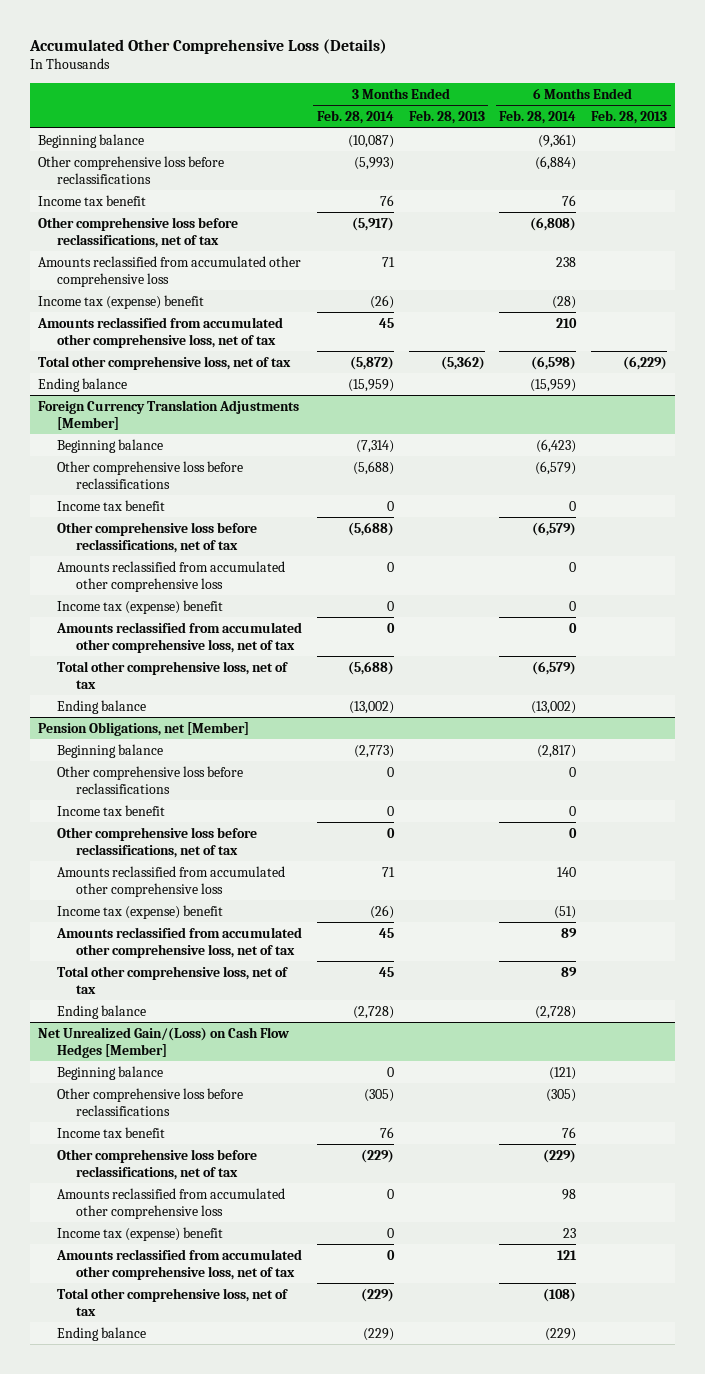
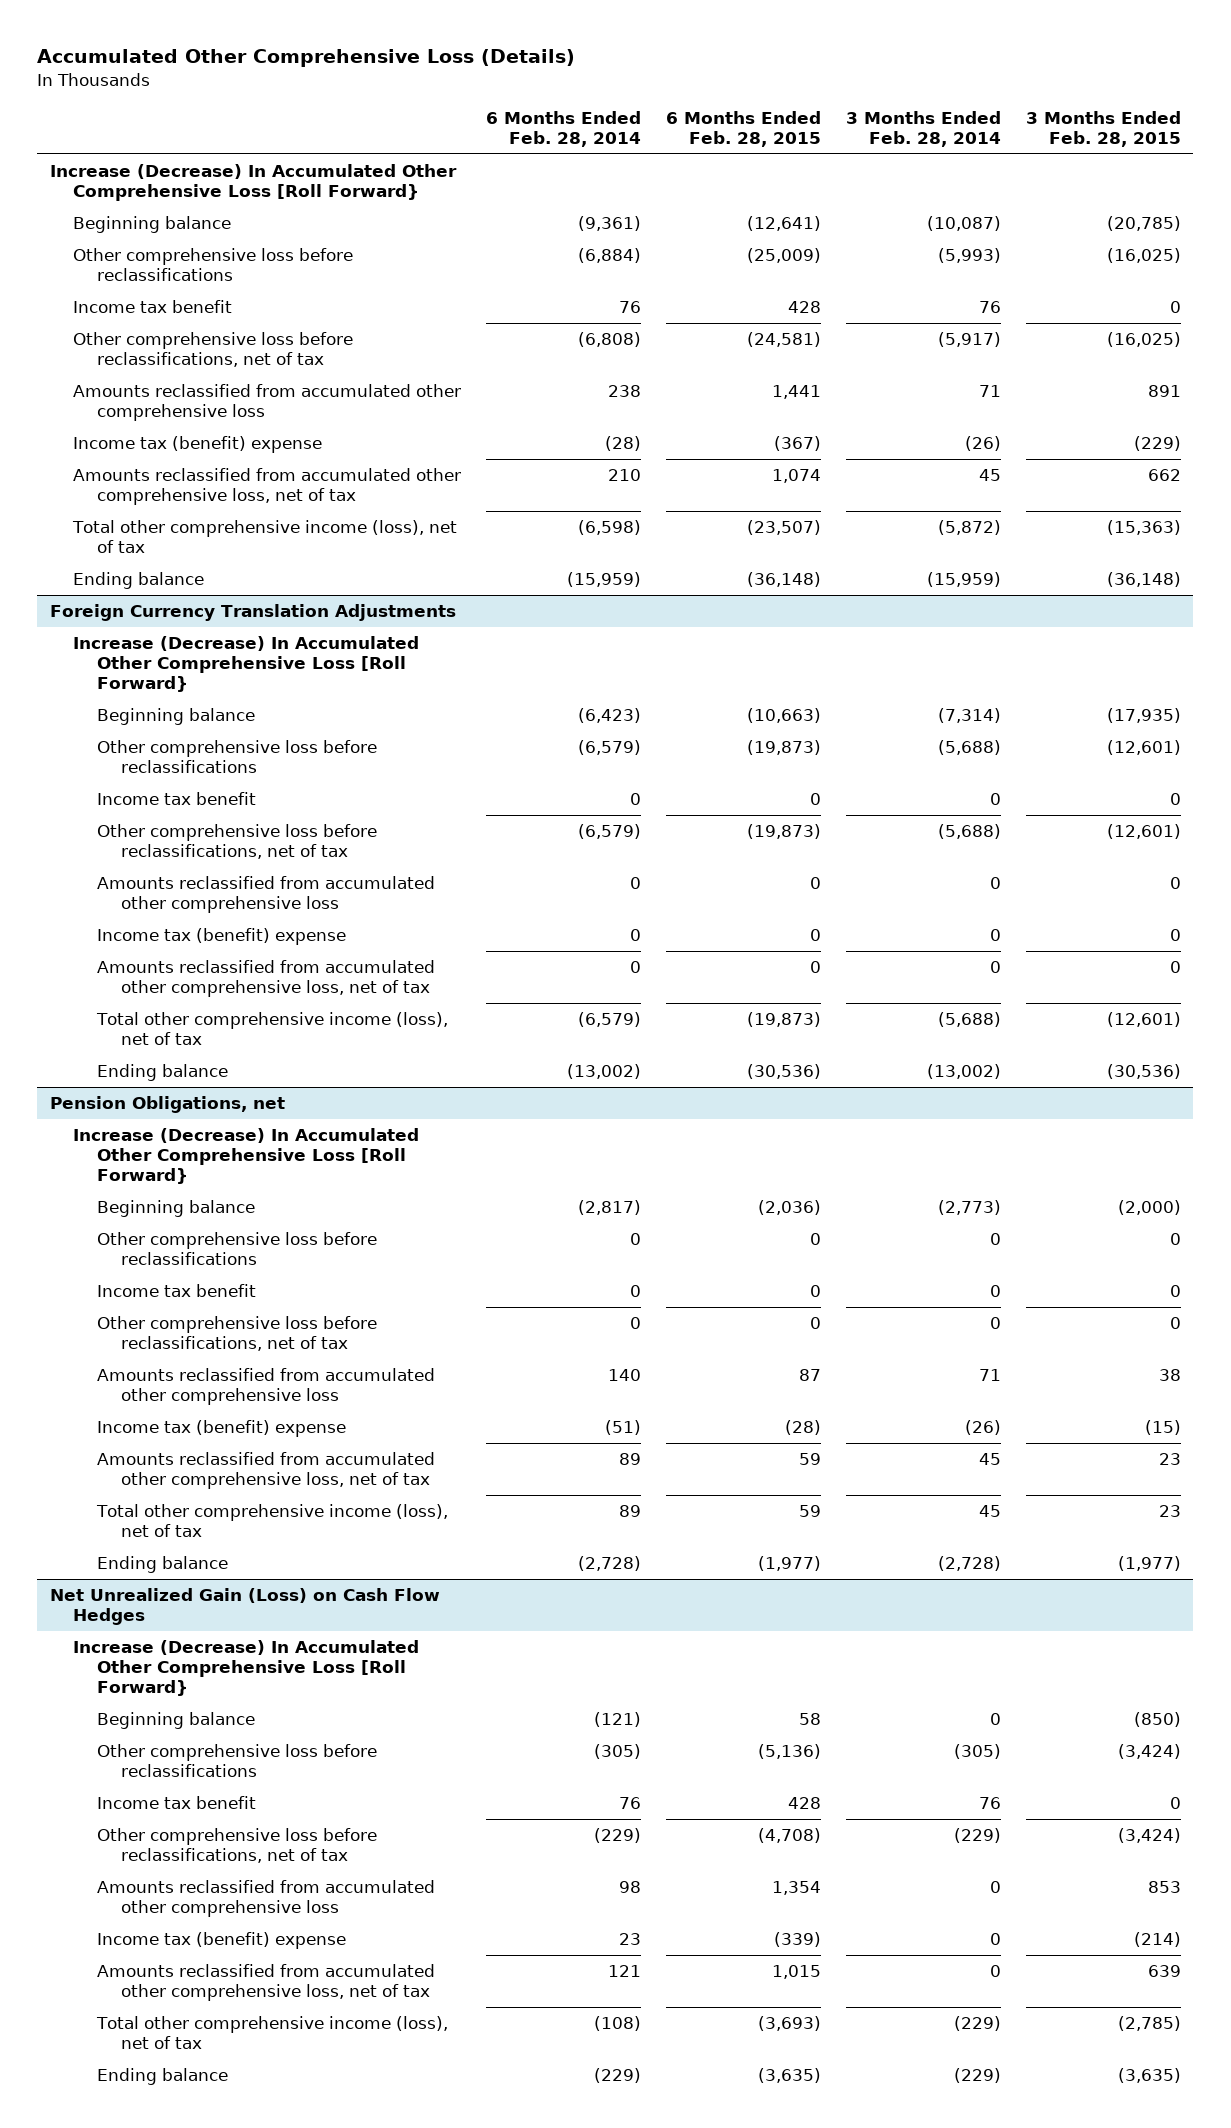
- | 3 Months Ended Feb. 28, 2014 | 3 Months Ended Feb. 28, 2013 | 6 Months Ended Feb. 28, 2014 | 6 Months Ended Feb. 28, 2013
+ | 6 Months Ended Feb. 28, 2014 | 6 Months Ended Feb. 28, 2015 | 3 Months Ended Feb. 28, 2014 | 3 Months Ended Feb. 28, 2015
+ Increase (Decrease) In Accumulated Other Comprehensive Loss [Roll Forward}
- Income tax (expense) benefit | (26) | | (28) |
+ Income tax (benefit) expense | (28) | (367) | (26) | (229)
- Total other comprehensive loss, net of tax | (5,872) | (5,362) | (6,598) | (6,229)
+ Total other comprehensive income (loss), net of tax | (6,598) | (23,507) | (5,872) | (15,363)
- Foreign Currency Translation Adjustments [Member]
+ Foreign Currency Translation Adjustments
+ Increase (Decrease) In Accumulated Other Comprehensive Loss [Roll Forward}
- Income tax (expense) benefit | 0 | | 0 |
+ Income tax (benefit) expense | 0 | 0 | 0 | 0
- Total other comprehensive loss, net of tax | (5,688) | | (6,579) |
+ Total other comprehensive income (loss), net of tax | (6,579) | (19,873) | (5,688) | (12,601)
- Pension Obligations, net [Member]
+ Pension Obligations, net
+ Increase (Decrease) In Accumulated Other Comprehensive Loss [Roll Forward}
- Income tax (expense) benefit | (26) | | (51) |
+ Income tax (benefit) expense | (51) | (28) | (26) | (15)
- Total other comprehensive loss, net of tax | 45 | | 89 |
+ Total other comprehensive income (loss), net of tax | 89 | 59 | 45 | 23
- Net Unrealized Gain/(Loss) on Cash Flow Hedges [Member]
+ Net Unrealized Gain (Loss) on Cash Flow Hedges
+ Increase (Decrease) In Accumulated Other Comprehensive Loss [Roll Forward}
- Income tax (expense) benefit | 0 | | 23 |
+ Income tax (benefit) expense | 23 | (339) | 0 | (214)
- Total other comprehensive loss, net of tax | (229) | | (108) |
+ Total other comprehensive income (loss), net of tax | (108) | (3,693) | (229) | (2,785)

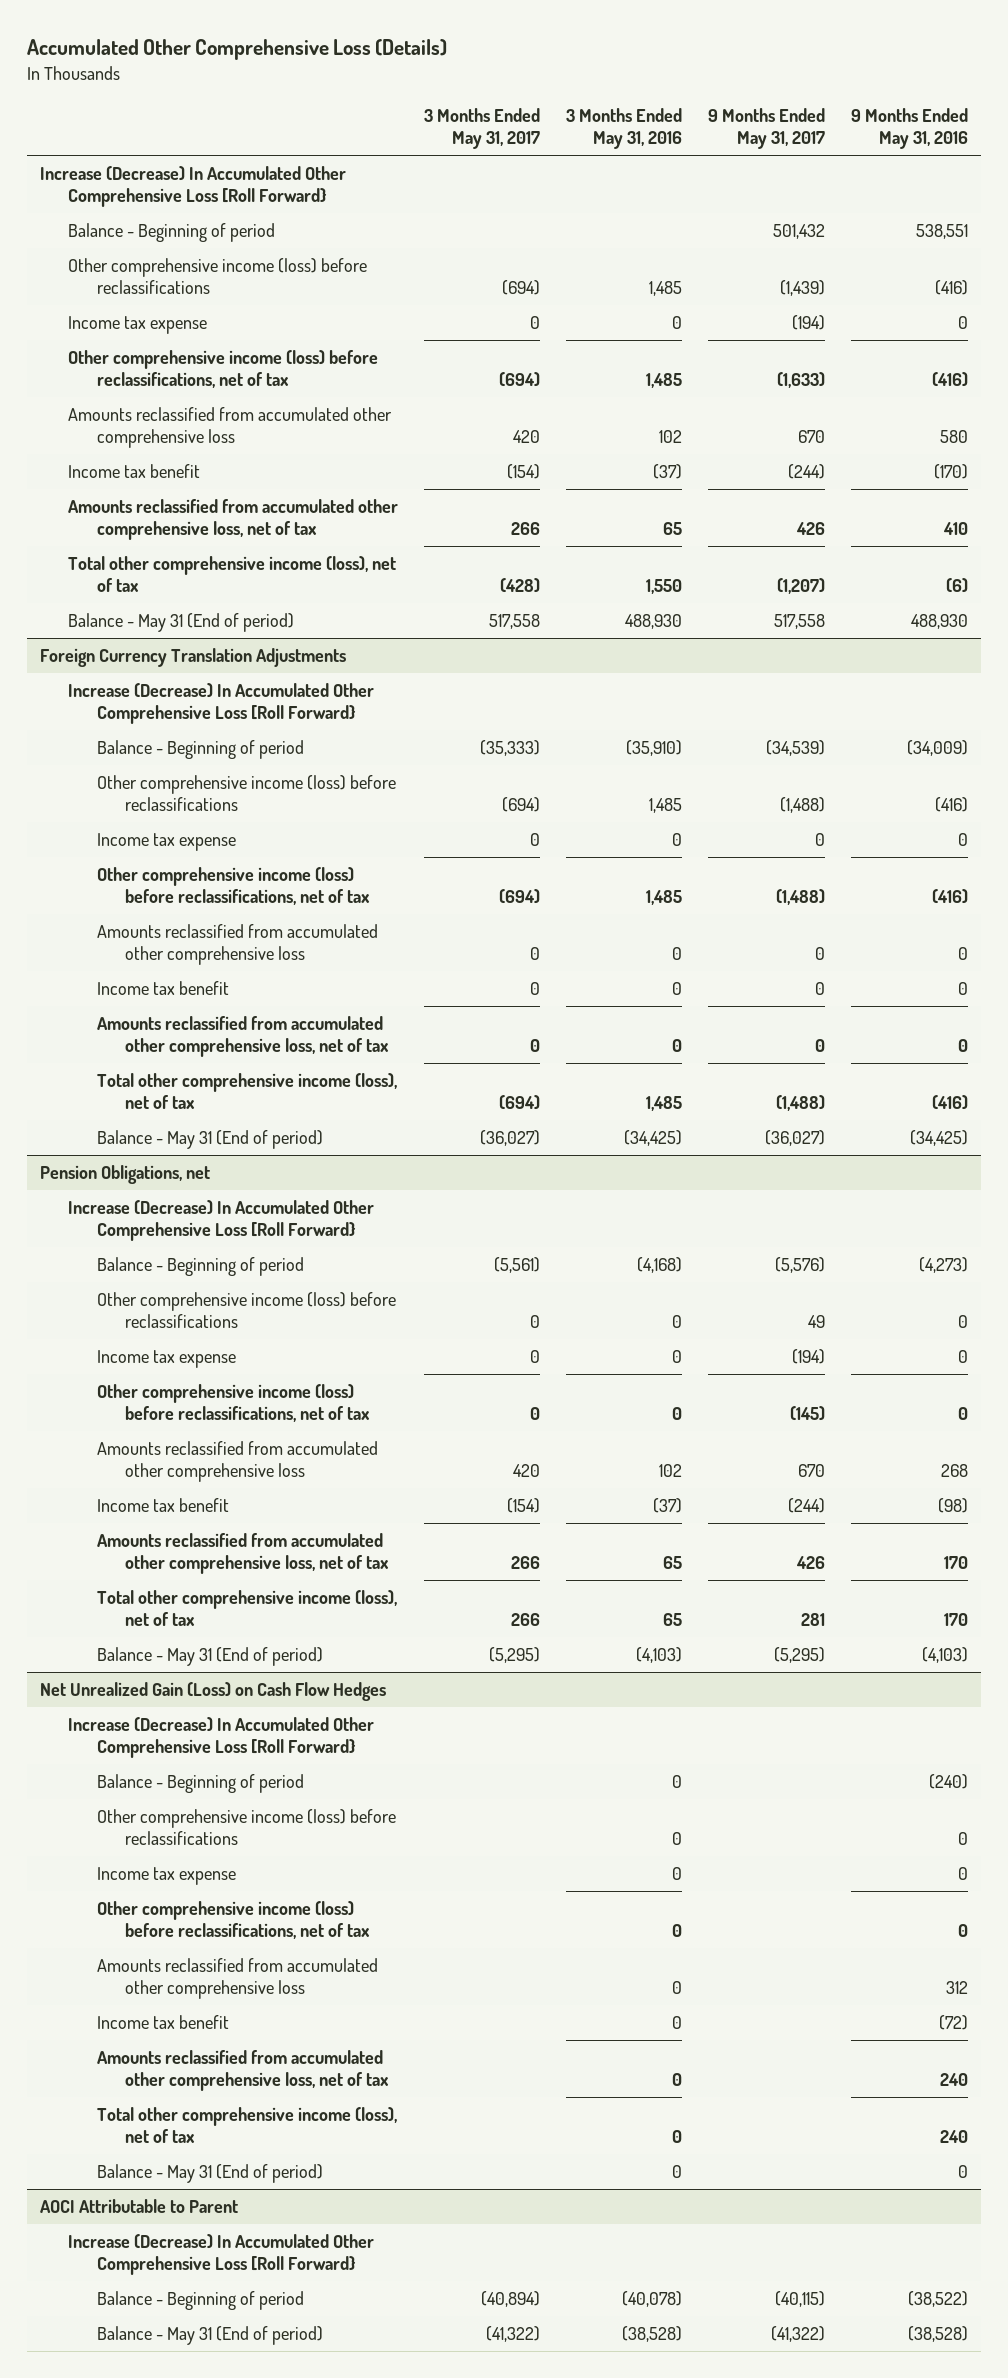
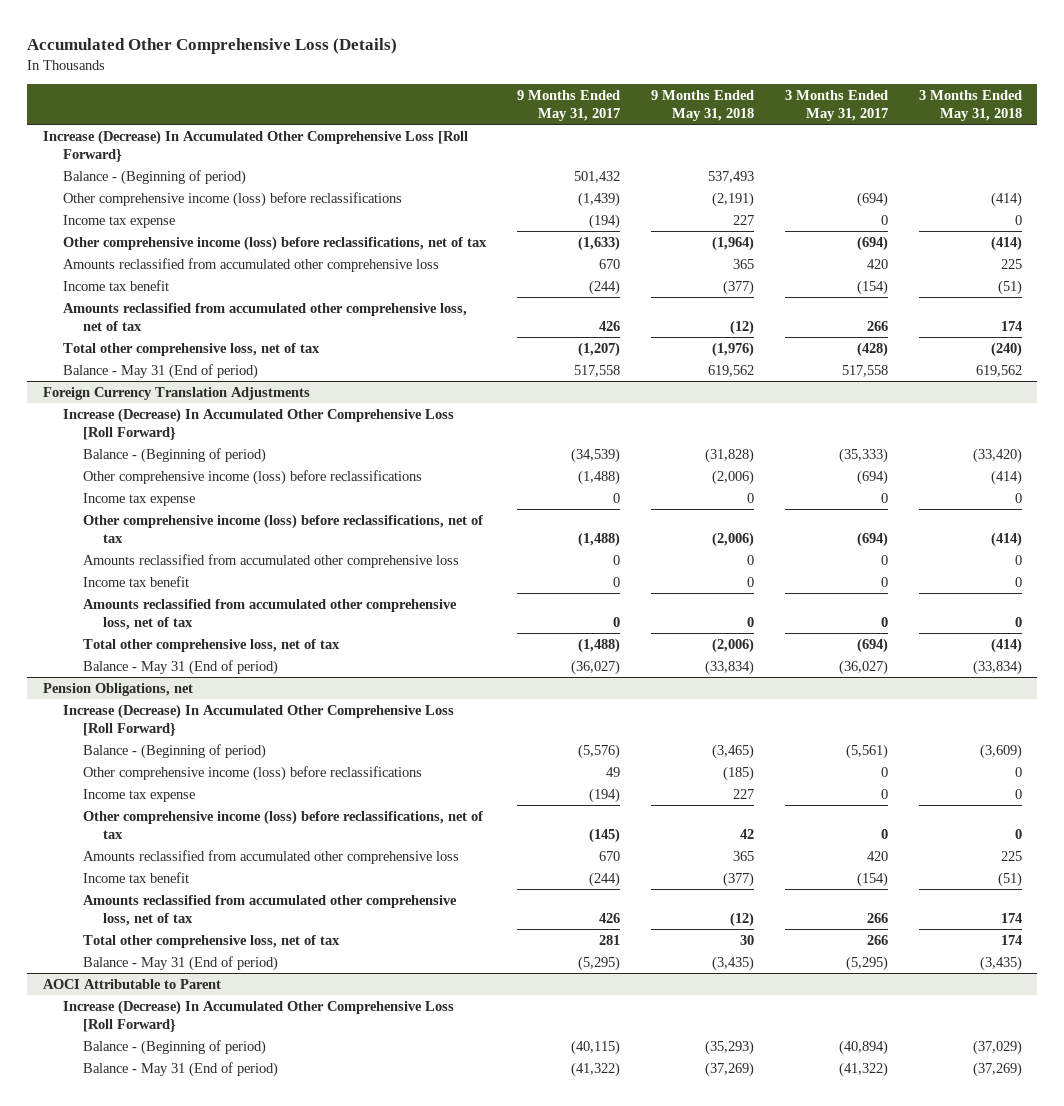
- | 3 Months Ended May 31, 2017 | 3 Months Ended May 31, 2016 | 9 Months Ended May 31, 2017 | 9 Months Ended May 31, 2016
+ | 9 Months Ended May 31, 2017 | 9 Months Ended May 31, 2018 | 3 Months Ended May 31, 2017 | 3 Months Ended May 31, 2018
- Balance - Beginning of period | | | 501,432 | 538,551
+ Balance - (Beginning of period) | 501,432 | 537,493 | |
- Total other comprehensive income (loss), net of tax | (428) | 1,550 | (1,207) | (6)
+ Total other comprehensive loss, net of tax | (1,207) | (1,976) | (428) | (240)
@ Foreign Currency Translation Adjustments
- Balance - Beginning of period | (35,333) | (35,910) | (34,539) | (34,009)
+ Balance - (Beginning of period) | (34,539) | (31,828) | (35,333) | (33,420)
- Total other comprehensive income (loss), net of tax | (694) | 1,485 | (1,488) | (416)
+ Total other comprehensive loss, net of tax | (1,488) | (2,006) | (694) | (414)
@ Pension Obligations, net
- Balance - Beginning of period | (5,561) | (4,168) | (5,576) | (4,273)
+ Balance - (Beginning of period) | (5,576) | (3,465) | (5,561) | (3,609)
- Total other comprehensive income (loss), net of tax | 266 | 65 | 281 | 170
+ Total other comprehensive loss, net of tax | 281 | 30 | 266 | 174
- Net Unrealized Gain (Loss) on Cash Flow Hedges
- Increase (Decrease) In Accumulated Other Comprehensive Loss [Roll Forward}
- Balance - Beginning of period | | 0 | | (240)
- Other comprehensive income (loss) before reclassifications | | 0 | | 0
- Income tax expense | | 0 | | 0
- Other comprehensive income (loss) before reclassifications, net of tax | | 0 | | 0
- Amounts reclassified from accumulated other comprehensive loss | | 0 | | 312
- Income tax benefit | | 0 | | (72)
- Amounts reclassified from accumulated other comprehensive loss, net of tax | | 0 | | 240
- Total other comprehensive income (loss), net of tax | | 0 | | 240
- Balance - May 31 (End of period) | | 0 | | 0
@ AOCI Attributable to Parent
- Balance - Beginning of period | (40,894) | (40,078) | (40,115) | (38,522)
+ Balance - (Beginning of period) | (40,115) | (35,293) | (40,894) | (37,029)

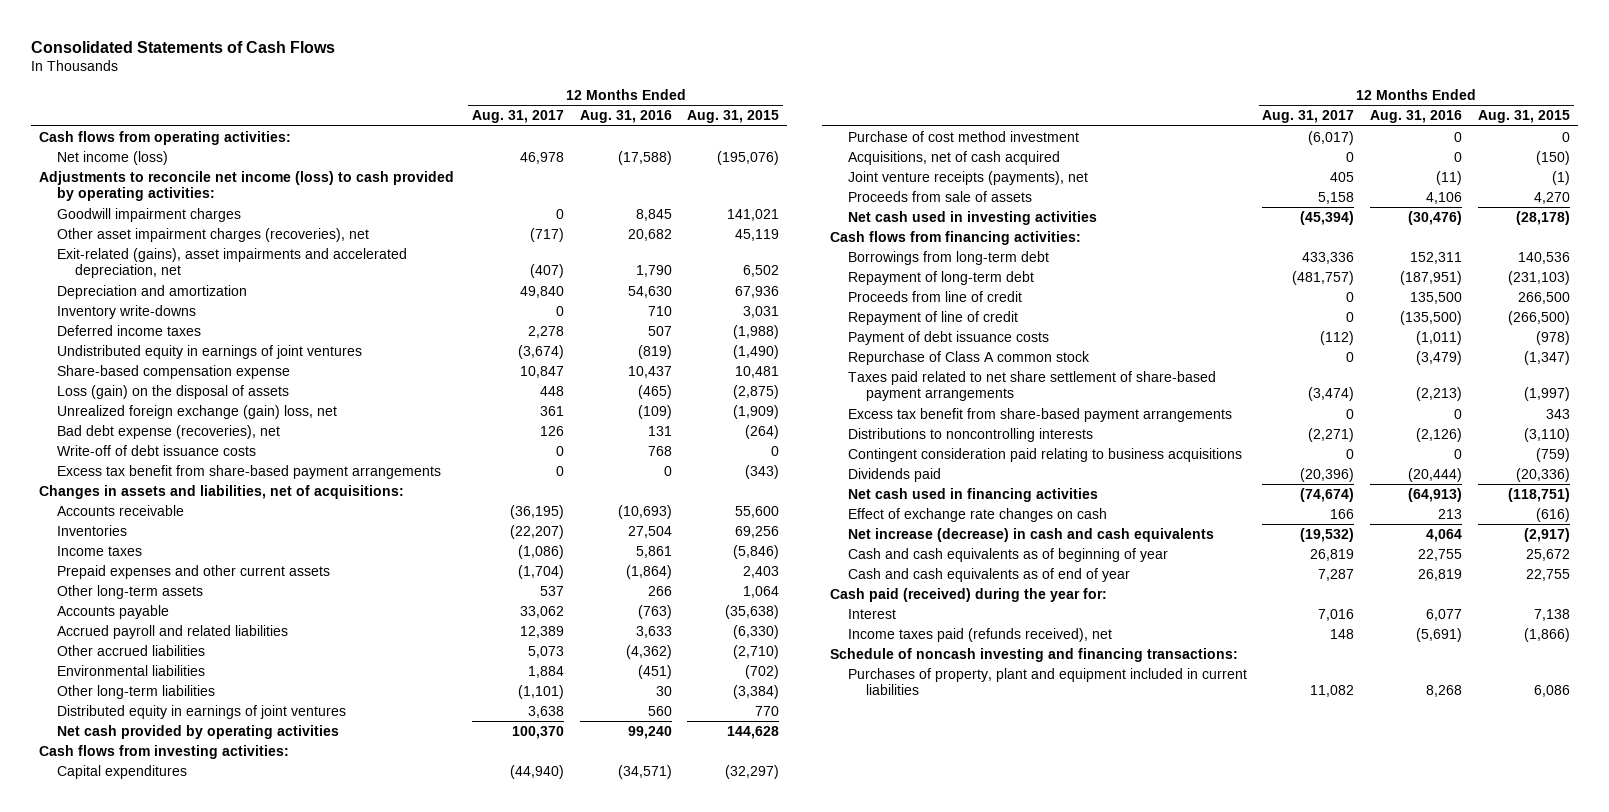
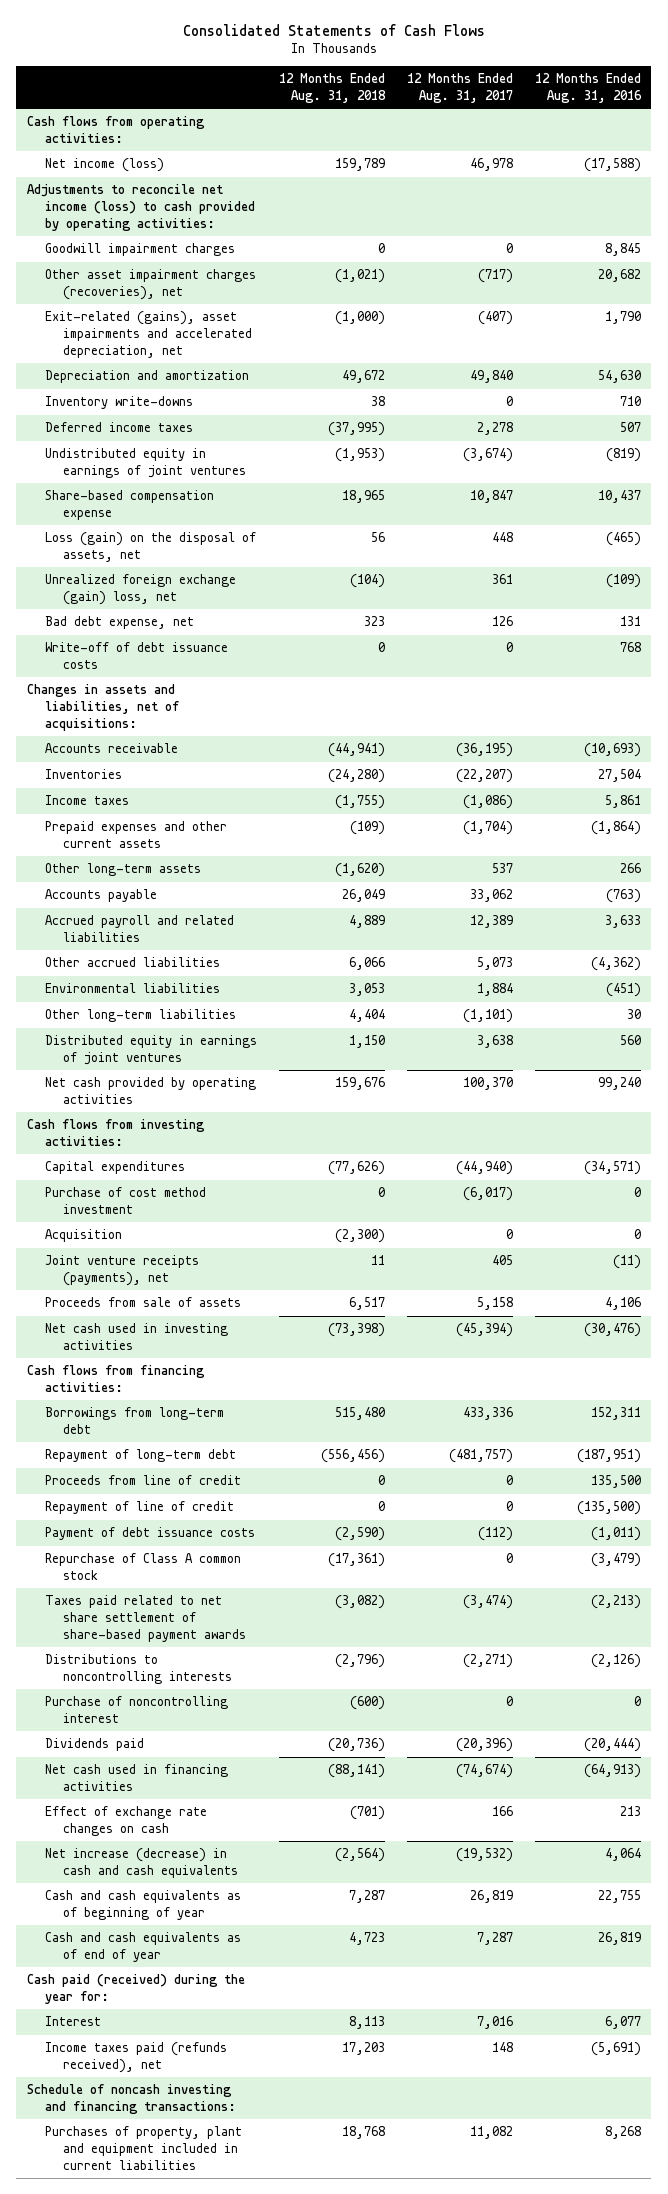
- | 12 Months Ended Aug. 31, 2017 | 12 Months Ended Aug. 31, 2016 | 12 Months Ended Aug. 31, 2015
+ | 12 Months Ended Aug. 31, 2018 | 12 Months Ended Aug. 31, 2017 | 12 Months Ended Aug. 31, 2016
- Loss (gain) on the disposal of assets | 448 | (465) | (2,875)
+ Loss (gain) on the disposal of assets, net | 56 | 448 | (465)
- Bad debt expense (recoveries), net | 126 | 131 | (264)
+ Bad debt expense, net | 323 | 126 | 131
- Excess tax benefit from share-based payment arrangements | 0 | 0 | (343)
- Acquisitions, net of cash acquired | 0 | 0 | (150)
+ Acquisition | (2,300) | 0 | 0
- Taxes paid related to net share settlement of share-based payment arrangements | (3,474) | (2,213) | (1,997)
- Excess tax benefit from share-based payment arrangements | 0 | 0 | 343
+ Taxes paid related to net share settlement of share-based payment awards | (3,082) | (3,474) | (2,213)
- Contingent consideration paid relating to business acquisitions | 0 | 0 | (759)
+ Purchase of noncontrolling interest | (600) | 0 | 0

